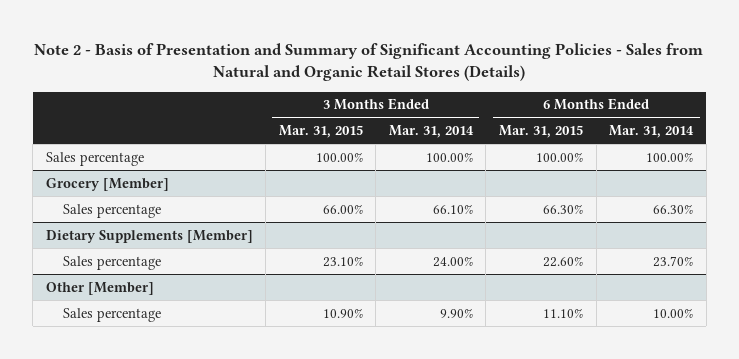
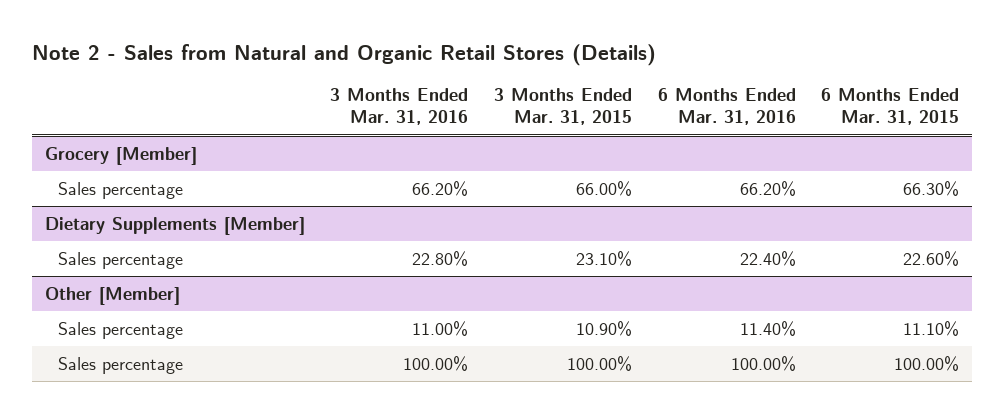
- Note 2 - Basis of Presentation and Summary of Significant Accounting Policies - Sales from Natural and Organic Retail Stores (Details)
+ Note 2 - Sales from Natural and Organic Retail Stores (Details)
- | 3 Months Ended Mar. 31, 2015 | 3 Months Ended Mar. 31, 2014 | 6 Months Ended Mar. 31, 2015 | 6 Months Ended Mar. 31, 2014
+ | 3 Months Ended Mar. 31, 2016 | 3 Months Ended Mar. 31, 2015 | 6 Months Ended Mar. 31, 2016 | 6 Months Ended Mar. 31, 2015
- Sales percentage | 100.00% | 100.00% | 100.00% | 100.00%
@ Other [Member]
+ Sales percentage | 100.00% | 100.00% | 100.00% | 100.00%

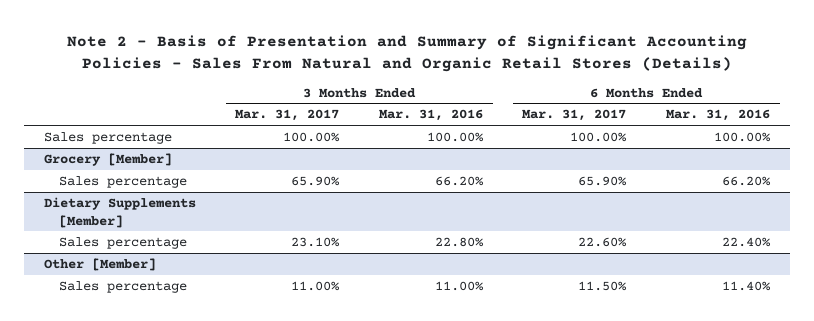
- Note 2 - Sales from Natural and Organic Retail Stores (Details)
+ Note 2 - Basis of Presentation and Summary of Significant Accounting Policies - Sales From Natural and Organic Retail Stores (Details)
- | 3 Months Ended Mar. 31, 2016 | 3 Months Ended Mar. 31, 2015 | 6 Months Ended Mar. 31, 2016 | 6 Months Ended Mar. 31, 2015
+ | 3 Months Ended Mar. 31, 2017 | 3 Months Ended Mar. 31, 2016 | 6 Months Ended Mar. 31, 2017 | 6 Months Ended Mar. 31, 2016
+ Sales percentage | 100.00% | 100.00% | 100.00% | 100.00%
@ Other [Member]
- Sales percentage | 100.00% | 100.00% | 100.00% | 100.00%

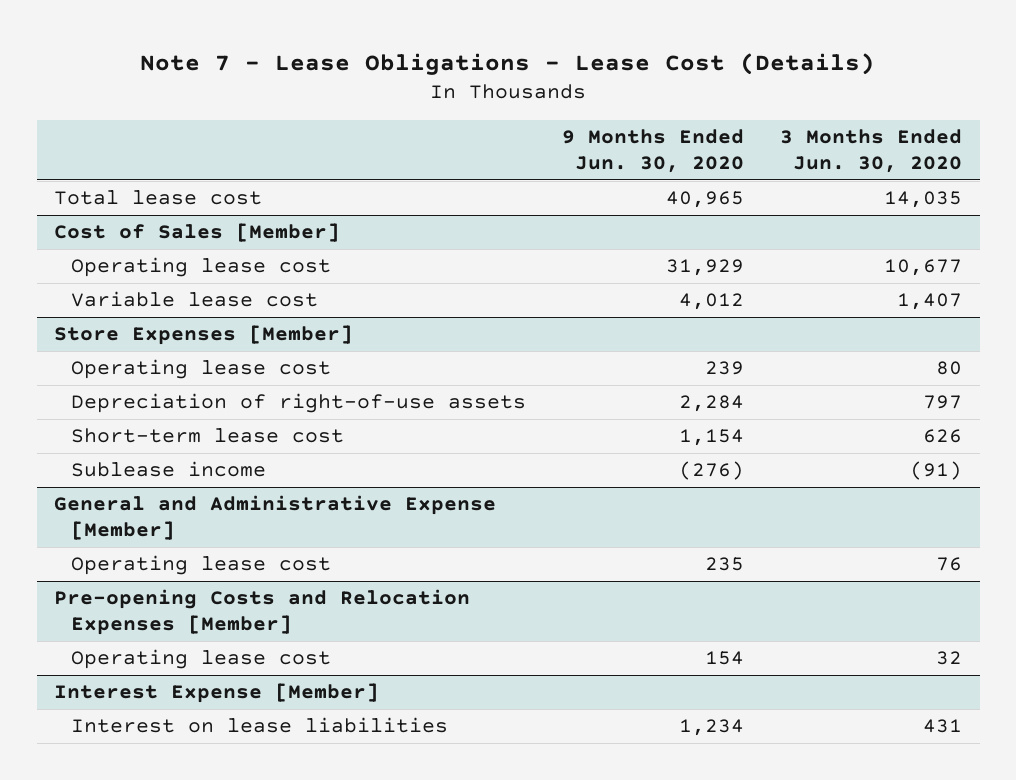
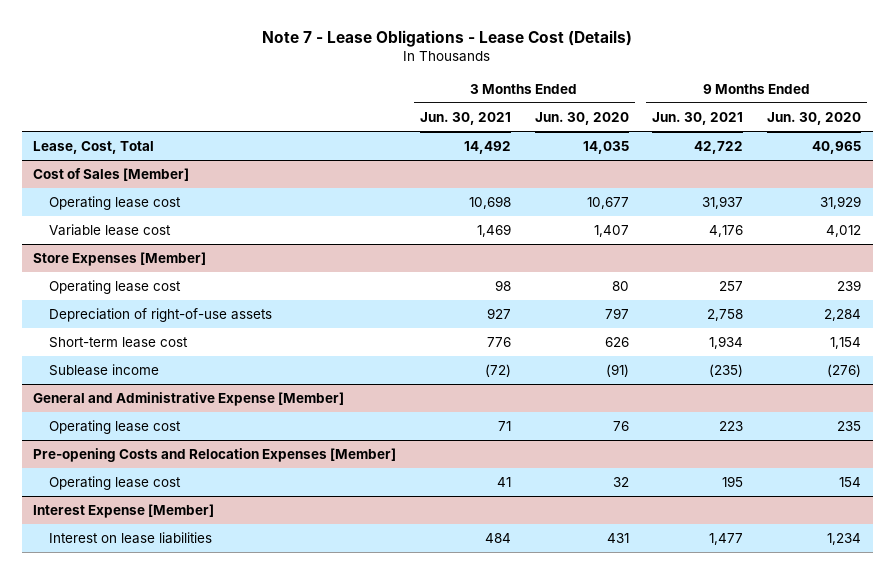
- | 9 Months Ended Jun. 30, 2020 | 3 Months Ended Jun. 30, 2020
+ | 3 Months Ended Jun. 30, 2021 | 3 Months Ended Jun. 30, 2020 | 9 Months Ended Jun. 30, 2021 | 9 Months Ended Jun. 30, 2020
- Total lease cost | 40,965 | 14,035
+ Lease, Cost, Total | 14,492 | 14,035 | 42,722 | 40,965

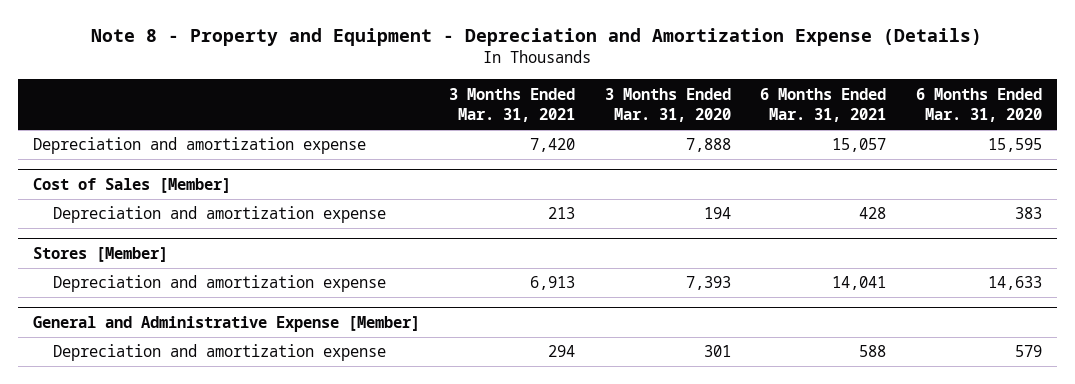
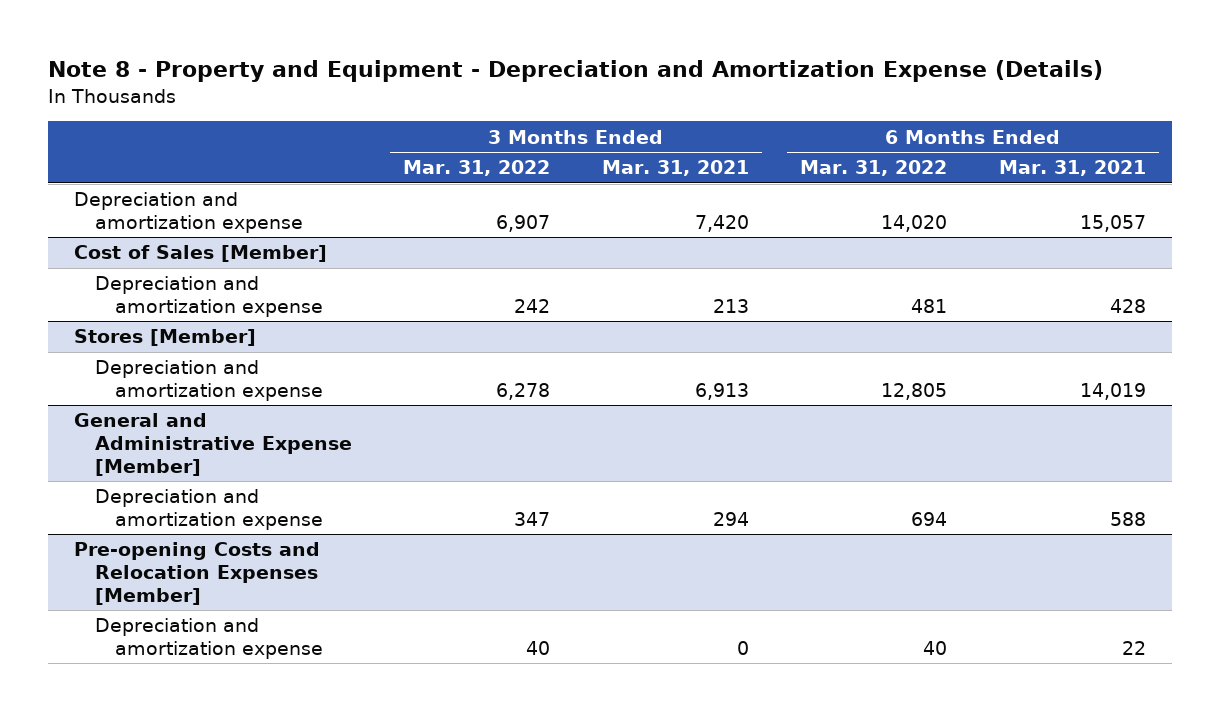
- | 3 Months Ended Mar. 31, 2021 | 3 Months Ended Mar. 31, 2020 | 6 Months Ended Mar. 31, 2021 | 6 Months Ended Mar. 31, 2020
+ | 3 Months Ended Mar. 31, 2022 | 3 Months Ended Mar. 31, 2021 | 6 Months Ended Mar. 31, 2022 | 6 Months Ended Mar. 31, 2021
@ Stores [Member]
- Depreciation and amortization expense | 6,913 | 7,393 | 14,041 | 14,633
+ Depreciation and amortization expense | 6,278 | 6,913 | 12,805 | 14,019
+ Pre-opening Costs and Relocation Expenses [Member]
+ Depreciation and amortization expense | 40 | 0 | 40 | 22

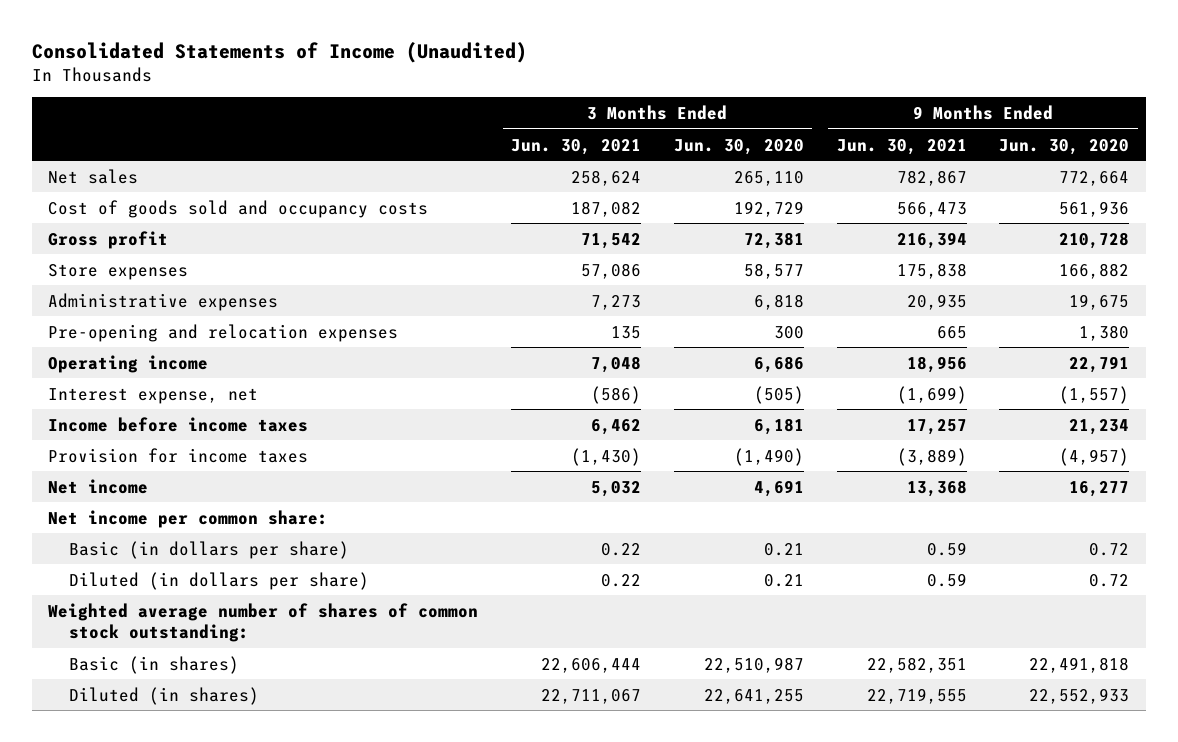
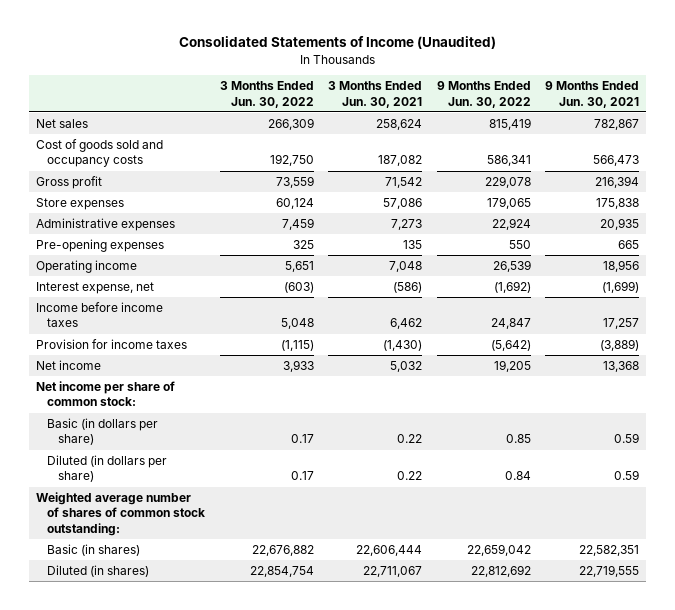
- | 3 Months Ended Jun. 30, 2021 | 3 Months Ended Jun. 30, 2020 | 9 Months Ended Jun. 30, 2021 | 9 Months Ended Jun. 30, 2020
+ | 3 Months Ended Jun. 30, 2022 | 3 Months Ended Jun. 30, 2021 | 9 Months Ended Jun. 30, 2022 | 9 Months Ended Jun. 30, 2021
- Pre-opening and relocation expenses | 135 | 300 | 665 | 1,380
+ Pre-opening expenses | 325 | 135 | 550 | 665
- Net income per common share:
+ Net income per share of common stock:

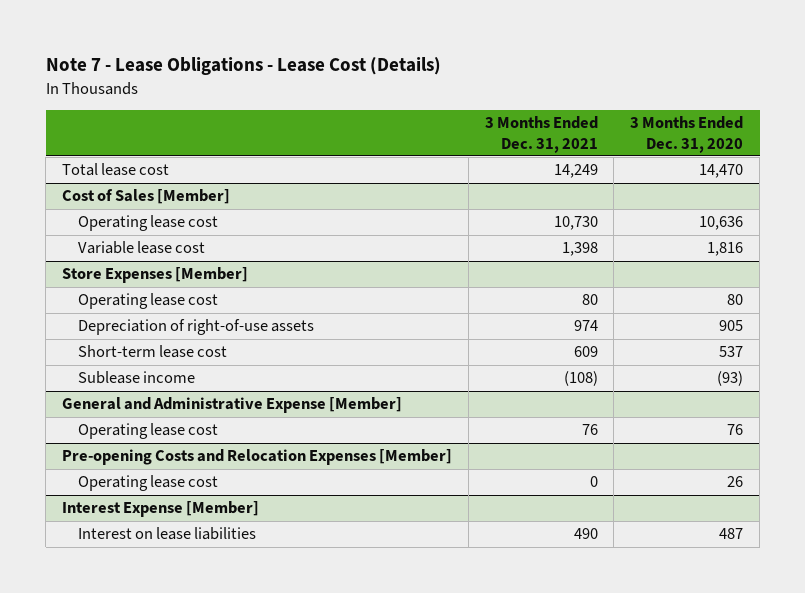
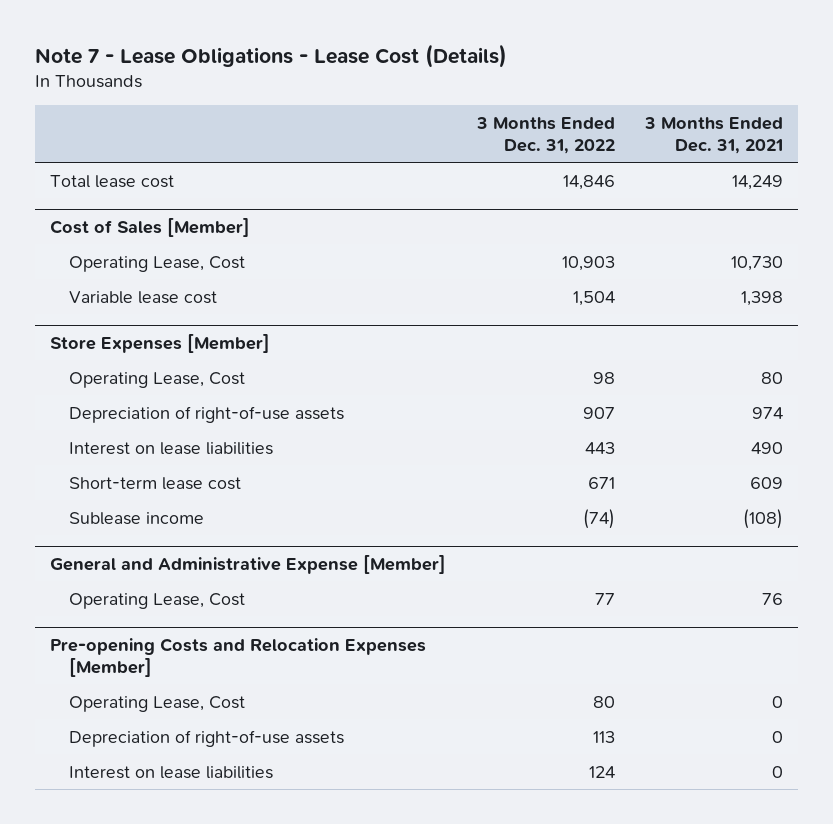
- | 3 Months Ended Dec. 31, 2021 | 3 Months Ended Dec. 31, 2020
+ | 3 Months Ended Dec. 31, 2022 | 3 Months Ended Dec. 31, 2021
@ Cost of Sales [Member]
- Operating lease cost | 10,730 | 10,636
+ Operating Lease, Cost | 10,903 | 10,730
@ Store Expenses [Member]
- Operating lease cost | 80 | 80
+ Operating Lease, Cost | 98 | 80
+ Interest on lease liabilities | 443 | 490
@ General and Administrative Expense [Member]
- Operating lease cost | 76 | 76
+ Operating Lease, Cost | 77 | 76
@ Pre-opening Costs and Relocation Expenses [Member]
- Operating lease cost | 0 | 26
- Interest Expense [Member]
- Interest on lease liabilities | 490 | 487
@ Pre-opening Costs and Relocation Expenses [Member]
+ Operating Lease, Cost | 80 | 0
+ Depreciation of right-of-use assets | 113 | 0
+ Interest on lease liabilities | 124 | 0

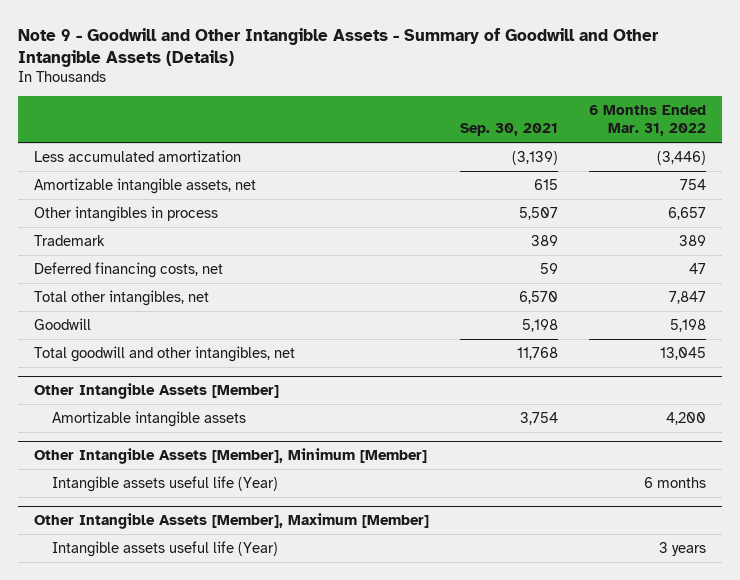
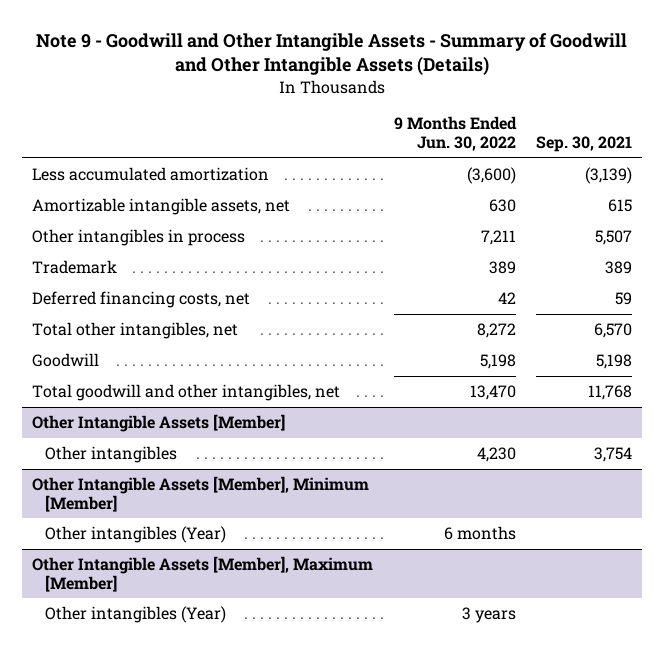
- | Sep. 30, 2021 | 6 Months Ended Mar. 31, 2022
+ | 9 Months Ended Jun. 30, 2022 | Sep. 30, 2021
@ Other Intangible Assets [Member]
- Amortizable intangible assets | 3,754 | 4,200
+ Other intangibles | 4,230 | 3,754
@ Other Intangible Assets [Member], Minimum [Member]
- Intangible assets useful life (Year) | | 6 months
+ Other intangibles (Year) | 6 months |
@ Other Intangible Assets [Member], Maximum [Member]
- Intangible assets useful life (Year) | | 3 years
+ Other intangibles (Year) | 3 years |

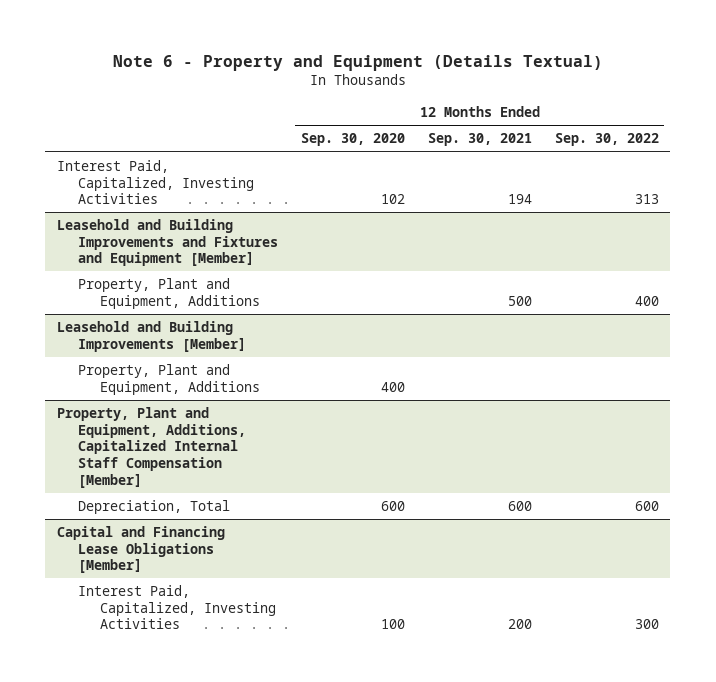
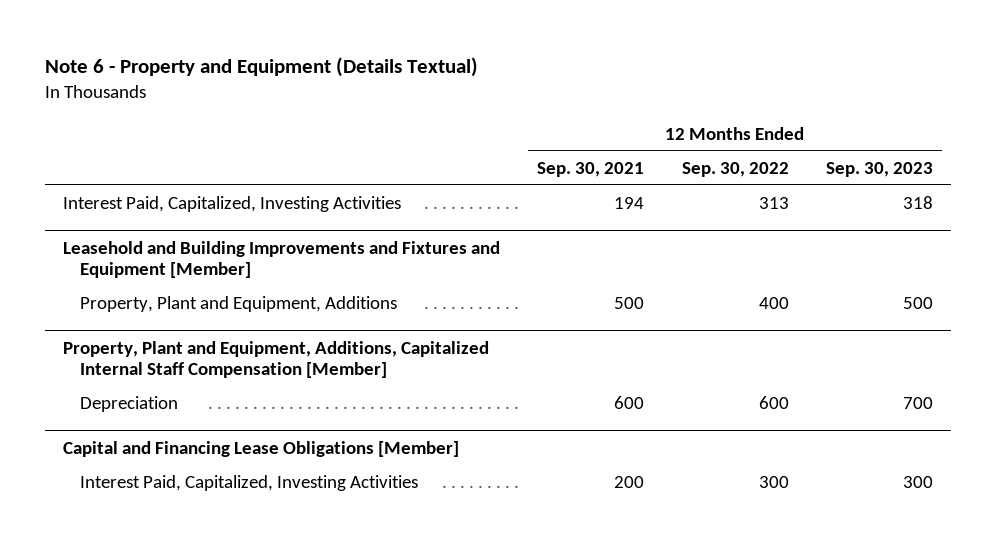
- | 12 Months Ended Sep. 30, 2020 | 12 Months Ended Sep. 30, 2021 | 12 Months Ended Sep. 30, 2022
+ | 12 Months Ended Sep. 30, 2021 | 12 Months Ended Sep. 30, 2022 | 12 Months Ended Sep. 30, 2023
- Leasehold and Building Improvements [Member]
- Property, Plant and Equipment, Additions | 400 | |
@ Property, Plant and Equipment, Additions, Capitalized Internal Staff Compensation [Member]
- Depreciation, Total | 600 | 600 | 600
+ Depreciation | 600 | 600 | 700

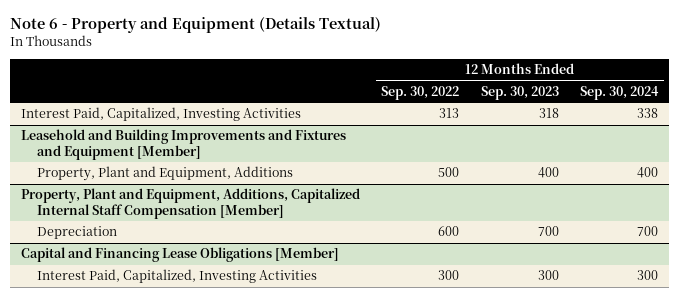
- | 12 Months Ended Sep. 30, 2021 | 12 Months Ended Sep. 30, 2022 | 12 Months Ended Sep. 30, 2023
+ | 12 Months Ended Sep. 30, 2022 | 12 Months Ended Sep. 30, 2023 | 12 Months Ended Sep. 30, 2024
@ Leasehold and Building Improvements and Fixtures and Equipment [Member]
- Property, Plant and Equipment, Additions | 500 | 400 | 500
+ Property, Plant and Equipment, Additions | 500 | 400 | 400

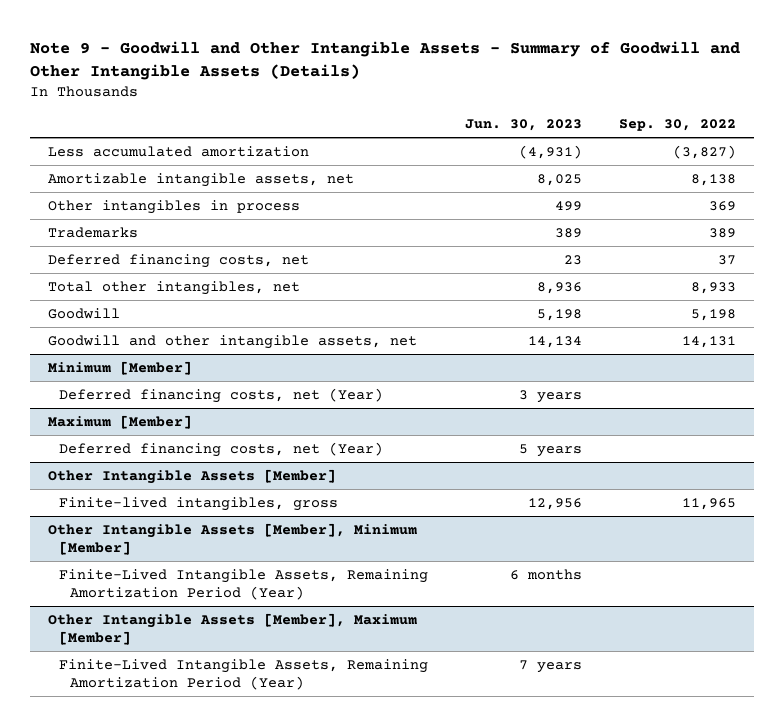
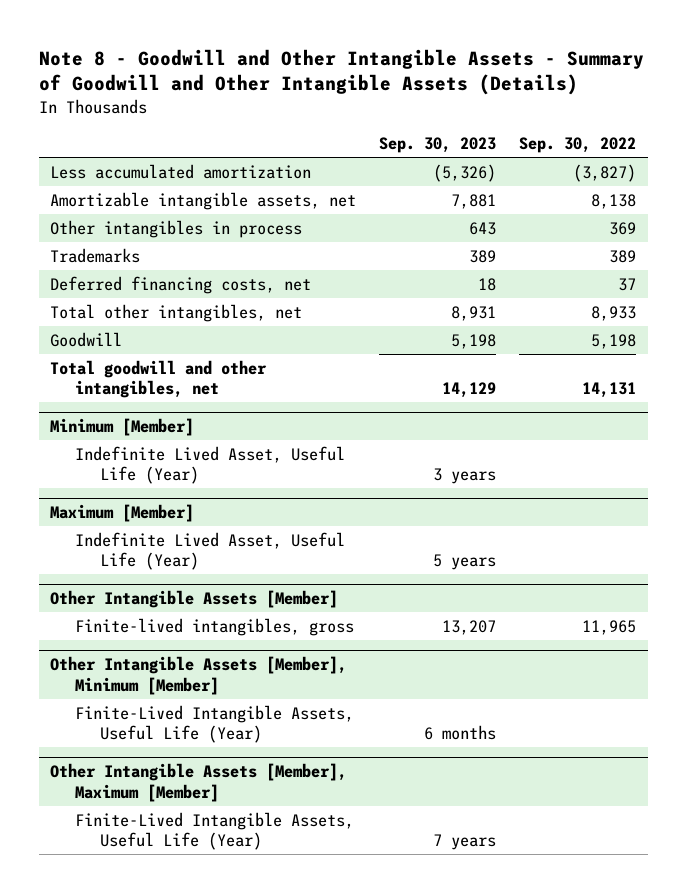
- Note 9 - Goodwill and Other Intangible Assets - Summary of Goodwill and Other Intangible Assets (Details)
+ Note 8 - Goodwill and Other Intangible Assets - Summary of Goodwill and Other Intangible Assets (Details)
- | Jun. 30, 2023 | Sep. 30, 2022
+ | Sep. 30, 2023 | Sep. 30, 2022
- Goodwill and other intangible assets, net | 14,134 | 14,131
+ Total goodwill and other intangibles, net | 14,129 | 14,131
@ Minimum [Member]
- Deferred financing costs, net (Year) | 3 years |
+ Indefinite Lived Asset, Useful Life (Year) | 3 years |
@ Maximum [Member]
- Deferred financing costs, net (Year) | 5 years |
+ Indefinite Lived Asset, Useful Life (Year) | 5 years |
@ Other Intangible Assets [Member], Minimum [Member]
- Finite-Lived Intangible Assets, Remaining Amortization Period (Year) | 6 months |
+ Finite-Lived Intangible Assets, Useful Life (Year) | 6 months |
@ Other Intangible Assets [Member], Maximum [Member]
- Finite-Lived Intangible Assets, Remaining Amortization Period (Year) | 7 years |
+ Finite-Lived Intangible Assets, Useful Life (Year) | 7 years |

